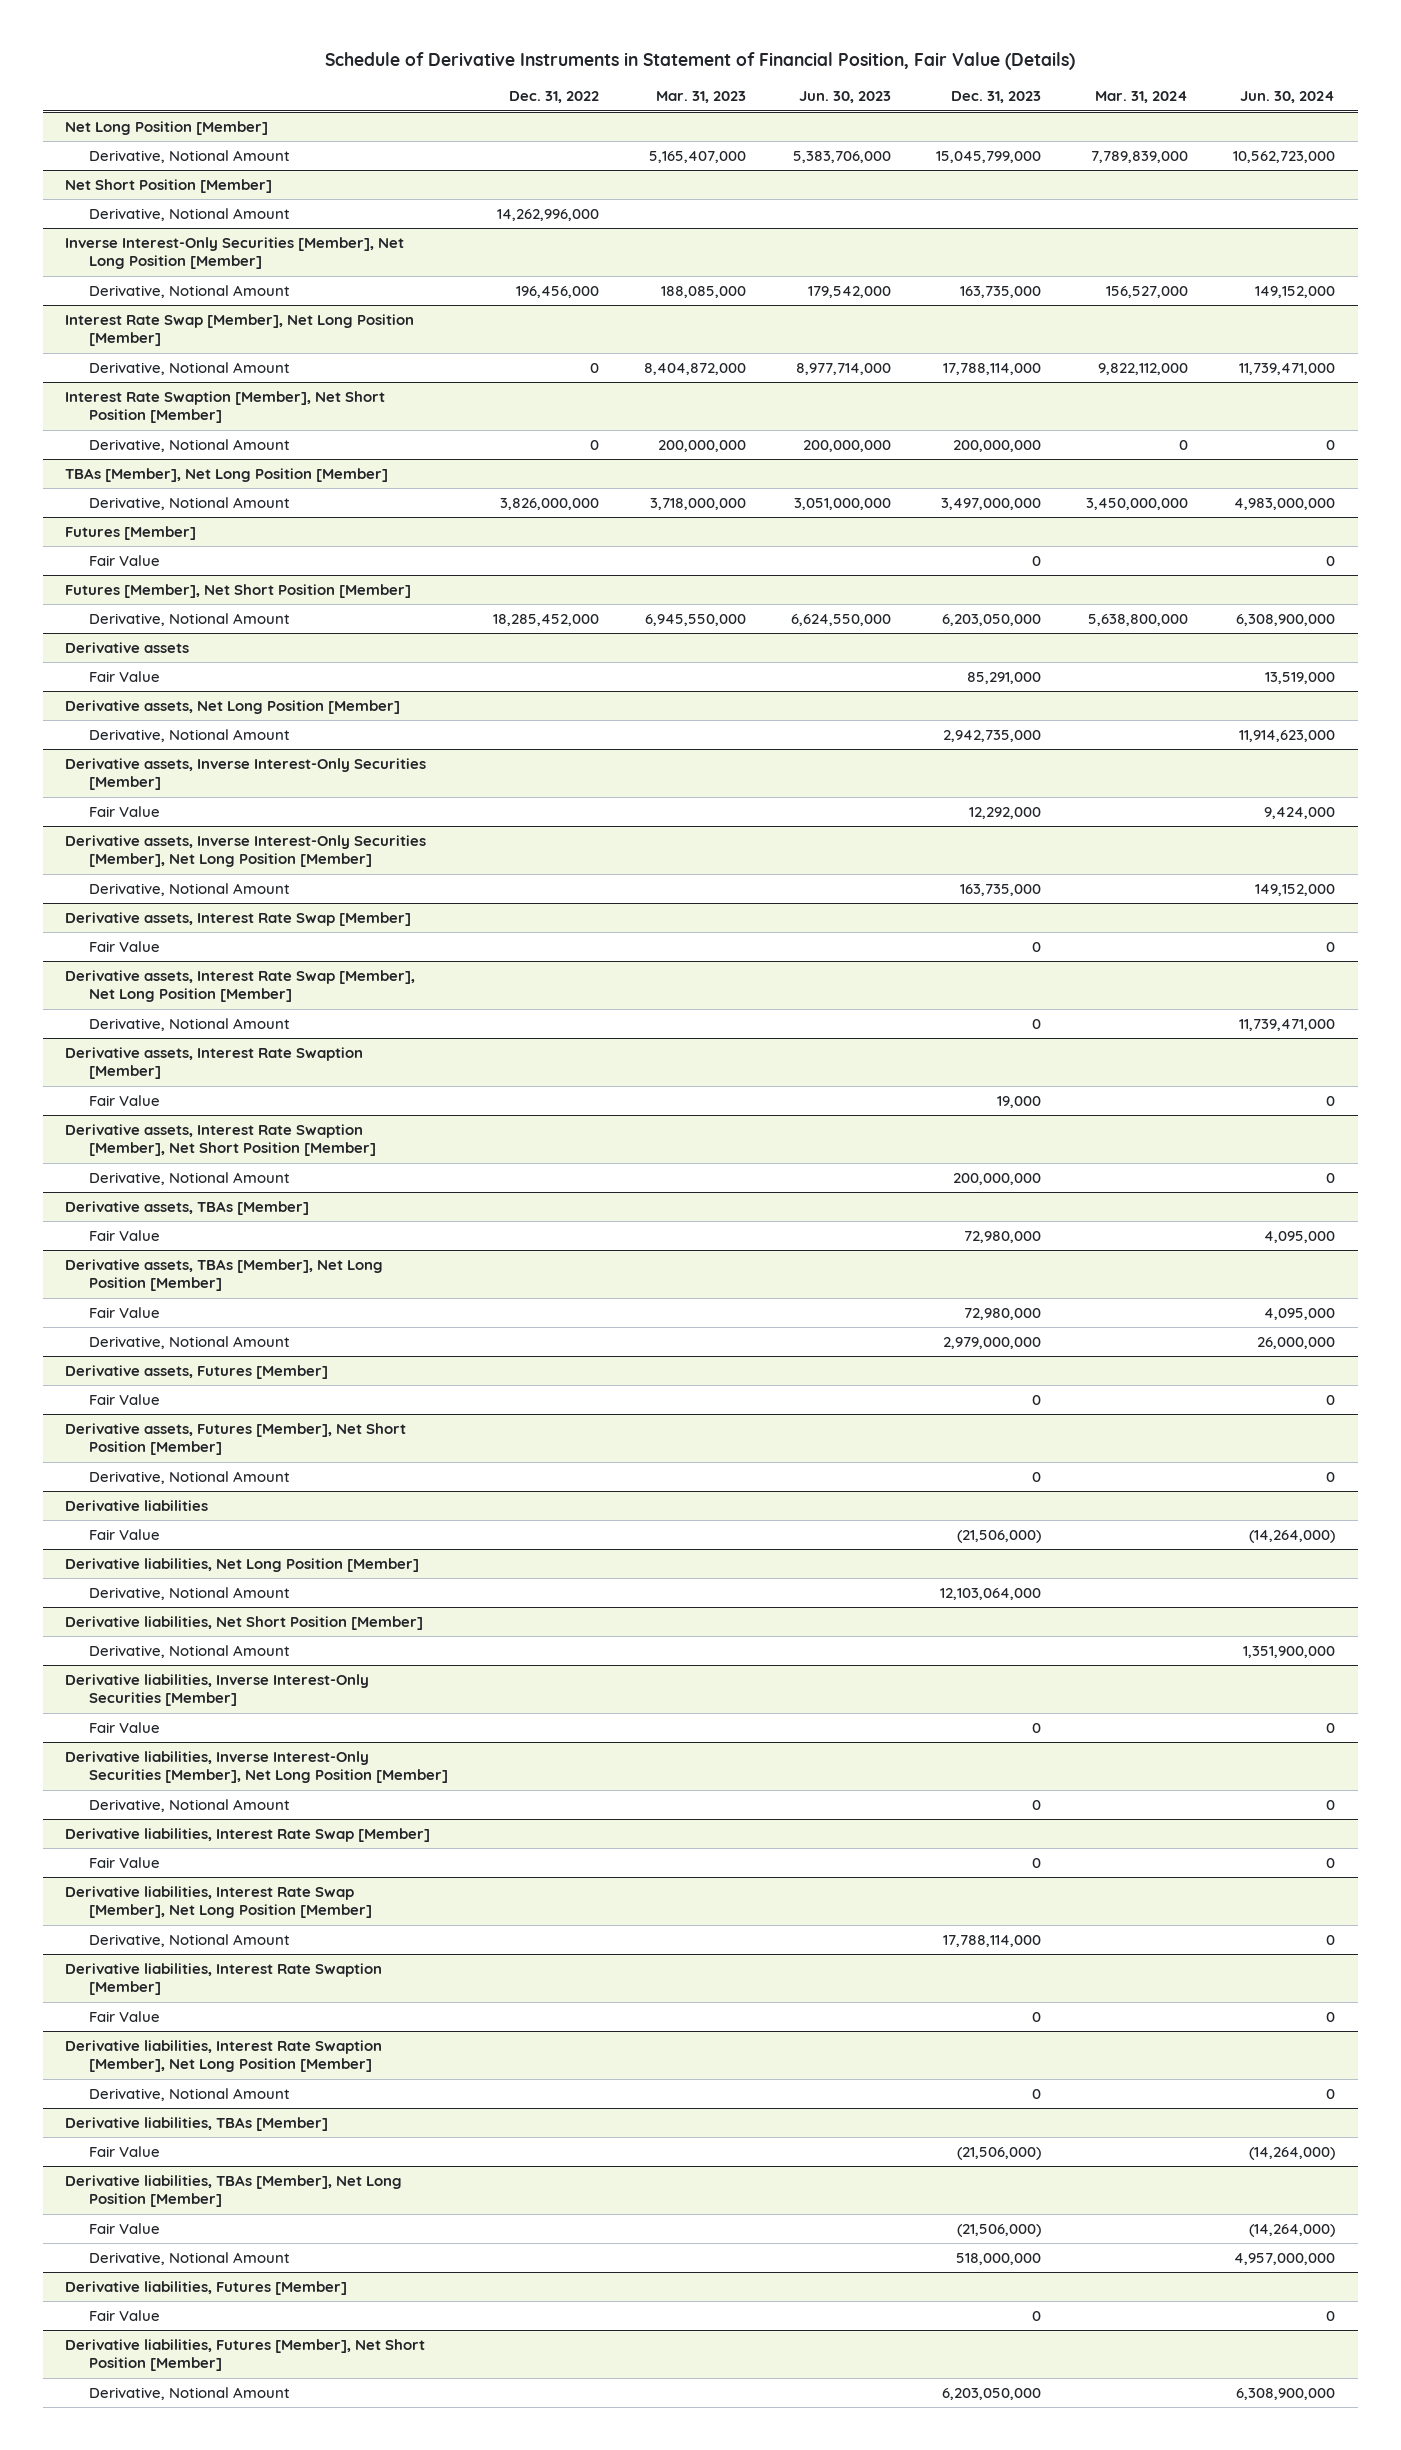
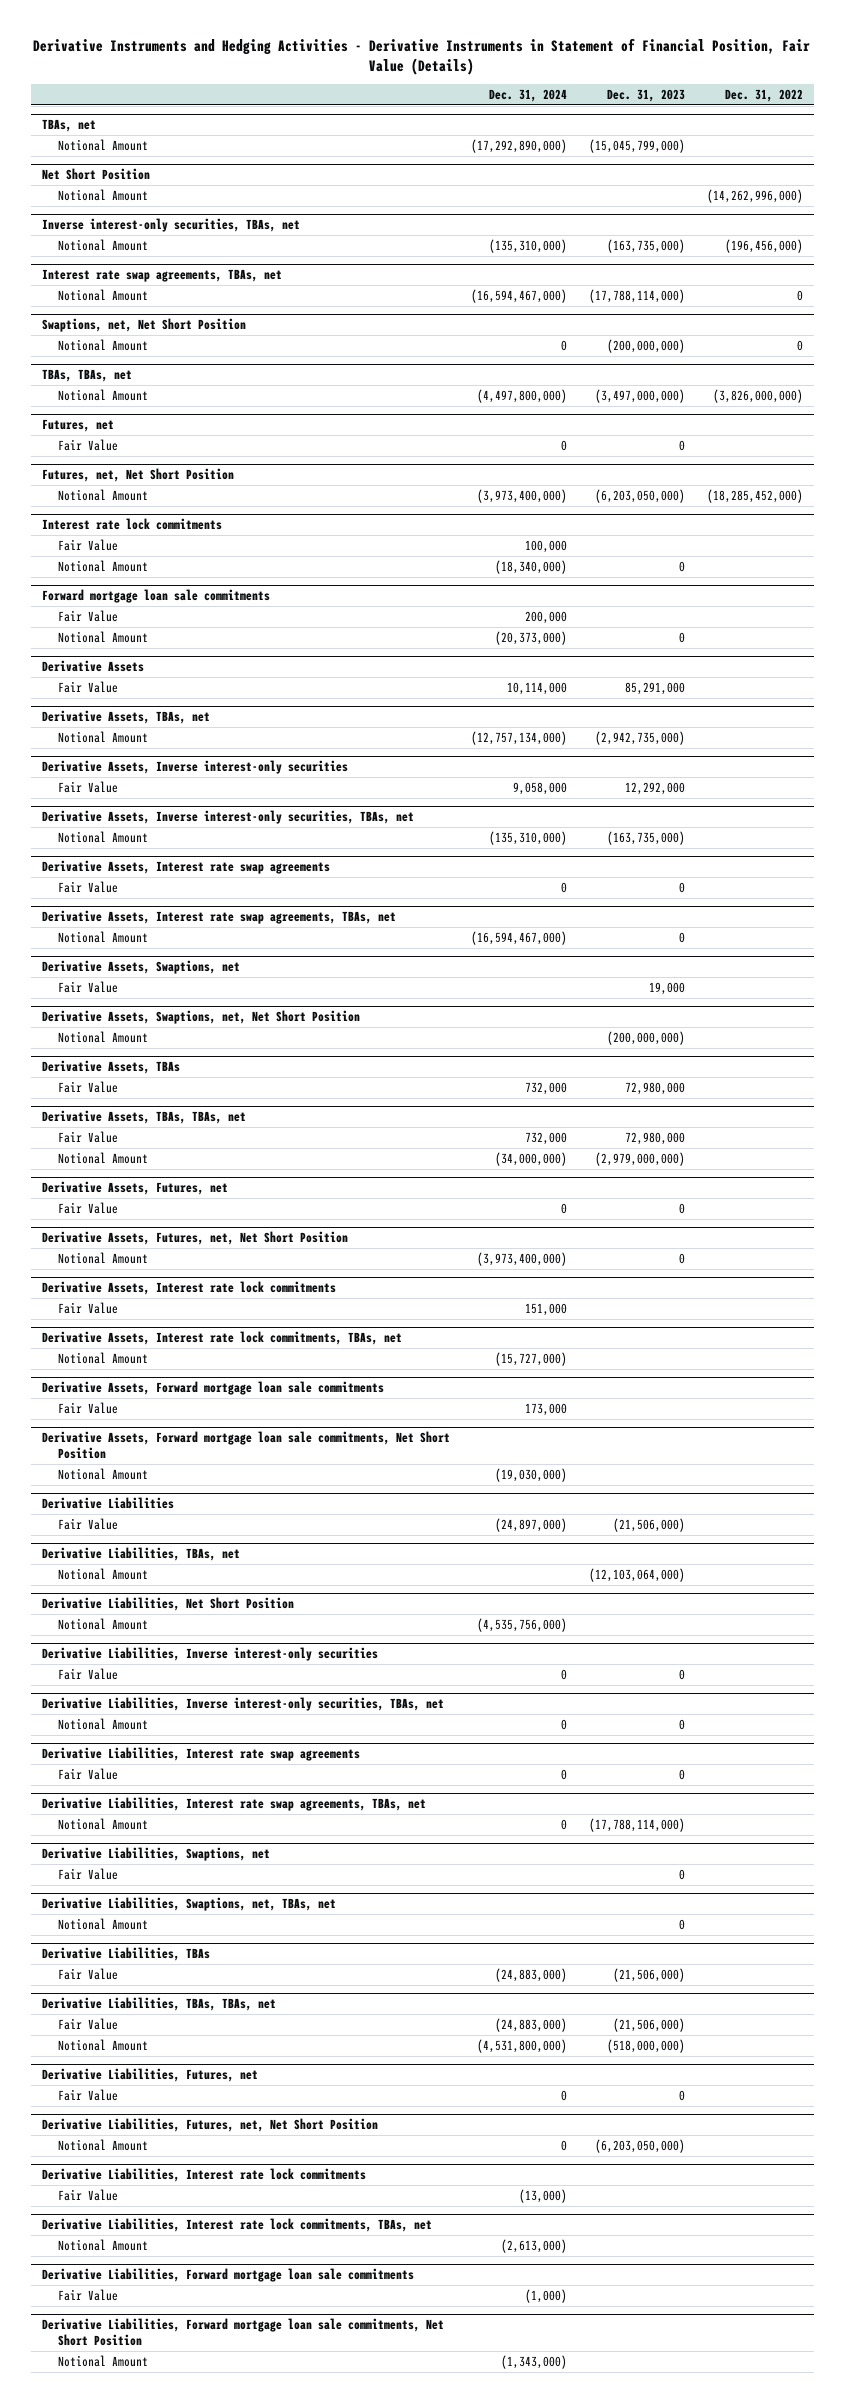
- Schedule of Derivative Instruments in Statement of Financial Position, Fair Value (Details)
+ Derivative Instruments and Hedging Activities - Derivative Instruments in Statement of Financial Position, Fair Value (Details)
- | Dec. 31, 2022 | Mar. 31, 2023 | Jun. 30, 2023 | Dec. 31, 2023 | Mar. 31, 2024 | Jun. 30, 2024
+ | Dec. 31, 2024 | Dec. 31, 2023 | Dec. 31, 2022
- Net Long Position [Member]
- Derivative, Notional Amount | | 5,165,407,000 | 5,383,706,000 | 15,045,799,000 | 7,789,839,000 | 10,562,723,000
- Net Short Position [Member]
- Derivative, Notional Amount | 14,262,996,000 | | | | |
- Inverse Interest-Only Securities [Member], Net Long Position [Member]
- Derivative, Notional Amount | 196,456,000 | 188,085,000 | 179,542,000 | 163,735,000 | 156,527,000 | 149,152,000
- Interest Rate Swap [Member], Net Long Position [Member]
- Derivative, Notional Amount | 0 | 8,404,872,000 | 8,977,714,000 | 17,788,114,000 | 9,822,112,000 | 11,739,471,000
- Interest Rate Swaption [Member], Net Short Position [Member]
- Derivative, Notional Amount | 0 | 200,000,000 | 200,000,000 | 200,000,000 | 0 | 0
- TBAs [Member], Net Long Position [Member]
- Derivative, Notional Amount | 3,826,000,000 | 3,718,000,000 | 3,051,000,000 | 3,497,000,000 | 3,450,000,000 | 4,983,000,000
- Futures [Member]
+ TBAs, net
+ Notional Amount | (17,292,890,000) | (15,045,799,000) |
+ Net Short Position
+ Notional Amount | | | (14,262,996,000)
+ Inverse interest-only securities, TBAs, net
+ Notional Amount | (135,310,000) | (163,735,000) | (196,456,000)
+ Interest rate swap agreements, TBAs, net
+ Notional Amount | (16,594,467,000) | (17,788,114,000) | 0
+ Swaptions, net, Net Short Position
+ Notional Amount | 0 | (200,000,000) | 0
+ TBAs, TBAs, net
+ Notional Amount | (4,497,800,000) | (3,497,000,000) | (3,826,000,000)
+ Futures, net
- Futures [Member], Net Short Position [Member]
- Derivative, Notional Amount | 18,285,452,000 | 6,945,550,000 | 6,624,550,000 | 6,203,050,000 | 5,638,800,000 | 6,308,900,000
- Derivative assets
+ Futures, net, Net Short Position
+ Notional Amount | (3,973,400,000) | (6,203,050,000) | (18,285,452,000)
+ Interest rate lock commitments
+ Fair Value | 100,000 | |
+ Notional Amount | (18,340,000) | 0 |
+ Forward mortgage loan sale commitments
+ Fair Value | 200,000 | |
+ Notional Amount | (20,373,000) | 0 |
+ Derivative Assets
- Derivative assets, Net Long Position [Member]
- Derivative, Notional Amount | | | | 2,942,735,000 | | 11,914,623,000
- Derivative assets, Inverse Interest-Only Securities [Member]
+ Derivative Assets, TBAs, net
+ Notional Amount | (12,757,134,000) | (2,942,735,000) |
+ Derivative Assets, Inverse interest-only securities
- Derivative assets, Inverse Interest-Only Securities [Member], Net Long Position [Member]
- Derivative, Notional Amount | | | | 163,735,000 | | 149,152,000
- Derivative assets, Interest Rate Swap [Member]
+ Derivative Assets, Inverse interest-only securities, TBAs, net
+ Notional Amount | (135,310,000) | (163,735,000) |
+ Derivative Assets, Interest rate swap agreements
- Derivative assets, Interest Rate Swap [Member], Net Long Position [Member]
- Derivative, Notional Amount | | | | 0 | | 11,739,471,000
- Derivative assets, Interest Rate Swaption [Member]
+ Derivative Assets, Interest rate swap agreements, TBAs, net
+ Notional Amount | (16,594,467,000) | 0 |
+ Derivative Assets, Swaptions, net
- Derivative assets, Interest Rate Swaption [Member], Net Short Position [Member]
- Derivative, Notional Amount | | | | 200,000,000 | | 0
- Derivative assets, TBAs [Member]
+ Derivative Assets, Swaptions, net, Net Short Position
+ Notional Amount | | (200,000,000) |
+ Derivative Assets, TBAs
- Derivative assets, TBAs [Member], Net Long Position [Member]
+ Derivative Assets, TBAs, TBAs, net
- Derivative, Notional Amount | | | | 2,979,000,000 | | 26,000,000
- Derivative assets, Futures [Member]
+ Notional Amount | (34,000,000) | (2,979,000,000) |
+ Derivative Assets, Futures, net
- Derivative assets, Futures [Member], Net Short Position [Member]
- Derivative, Notional Amount | | | | 0 | | 0
- Derivative liabilities
+ Derivative Assets, Futures, net, Net Short Position
+ Notional Amount | (3,973,400,000) | 0 |
+ Derivative Assets, Interest rate lock commitments
+ Fair Value | 151,000 | |
+ Derivative Assets, Interest rate lock commitments, TBAs, net
+ Notional Amount | (15,727,000) | |
+ Derivative Assets, Forward mortgage loan sale commitments
+ Fair Value | 173,000 | |
+ Derivative Assets, Forward mortgage loan sale commitments, Net Short Position
+ Notional Amount | (19,030,000) | |
+ Derivative Liabilities
- Derivative liabilities, Net Long Position [Member]
- Derivative, Notional Amount | | | | 12,103,064,000 | |
- Derivative liabilities, Net Short Position [Member]
- Derivative, Notional Amount | | | | | | 1,351,900,000
- Derivative liabilities, Inverse Interest-Only Securities [Member]
+ Derivative Liabilities, TBAs, net
+ Notional Amount | | (12,103,064,000) |
+ Derivative Liabilities, Net Short Position
+ Notional Amount | (4,535,756,000) | |
+ Derivative Liabilities, Inverse interest-only securities
- Derivative liabilities, Inverse Interest-Only Securities [Member], Net Long Position [Member]
- Derivative, Notional Amount | | | | 0 | | 0
- Derivative liabilities, Interest Rate Swap [Member]
+ Derivative Liabilities, Inverse interest-only securities, TBAs, net
+ Notional Amount | 0 | 0 |
+ Derivative Liabilities, Interest rate swap agreements
- Derivative liabilities, Interest Rate Swap [Member], Net Long Position [Member]
- Derivative, Notional Amount | | | | 17,788,114,000 | | 0
- Derivative liabilities, Interest Rate Swaption [Member]
+ Derivative Liabilities, Interest rate swap agreements, TBAs, net
+ Notional Amount | 0 | (17,788,114,000) |
+ Derivative Liabilities, Swaptions, net
- Derivative liabilities, Interest Rate Swaption [Member], Net Long Position [Member]
- Derivative, Notional Amount | | | | 0 | | 0
- Derivative liabilities, TBAs [Member]
+ Derivative Liabilities, Swaptions, net, TBAs, net
+ Notional Amount | | 0 |
+ Derivative Liabilities, TBAs
- Derivative liabilities, TBAs [Member], Net Long Position [Member]
+ Derivative Liabilities, TBAs, TBAs, net
- Derivative, Notional Amount | | | | 518,000,000 | | 4,957,000,000
- Derivative liabilities, Futures [Member]
+ Notional Amount | (4,531,800,000) | (518,000,000) |
+ Derivative Liabilities, Futures, net
- Derivative liabilities, Futures [Member], Net Short Position [Member]
- Derivative, Notional Amount | | | | 6,203,050,000 | | 6,308,900,000
+ Derivative Liabilities, Futures, net, Net Short Position
+ Notional Amount | 0 | (6,203,050,000) |
+ Derivative Liabilities, Interest rate lock commitments
+ Fair Value | (13,000) | |
+ Derivative Liabilities, Interest rate lock commitments, TBAs, net
+ Notional Amount | (2,613,000) | |
+ Derivative Liabilities, Forward mortgage loan sale commitments
+ Fair Value | (1,000) | |
+ Derivative Liabilities, Forward mortgage loan sale commitments, Net Short Position
+ Notional Amount | (1,343,000) | |

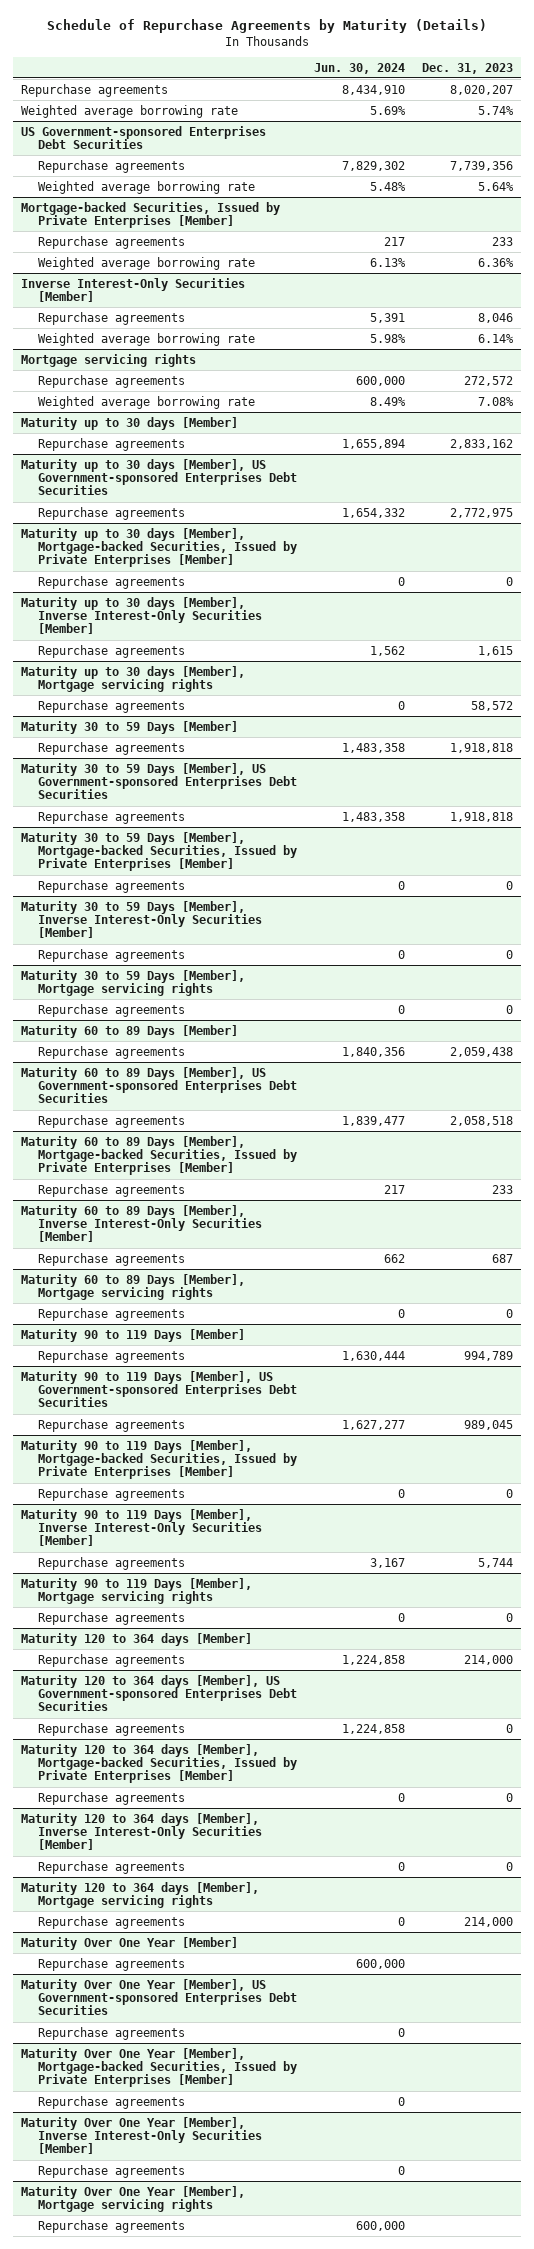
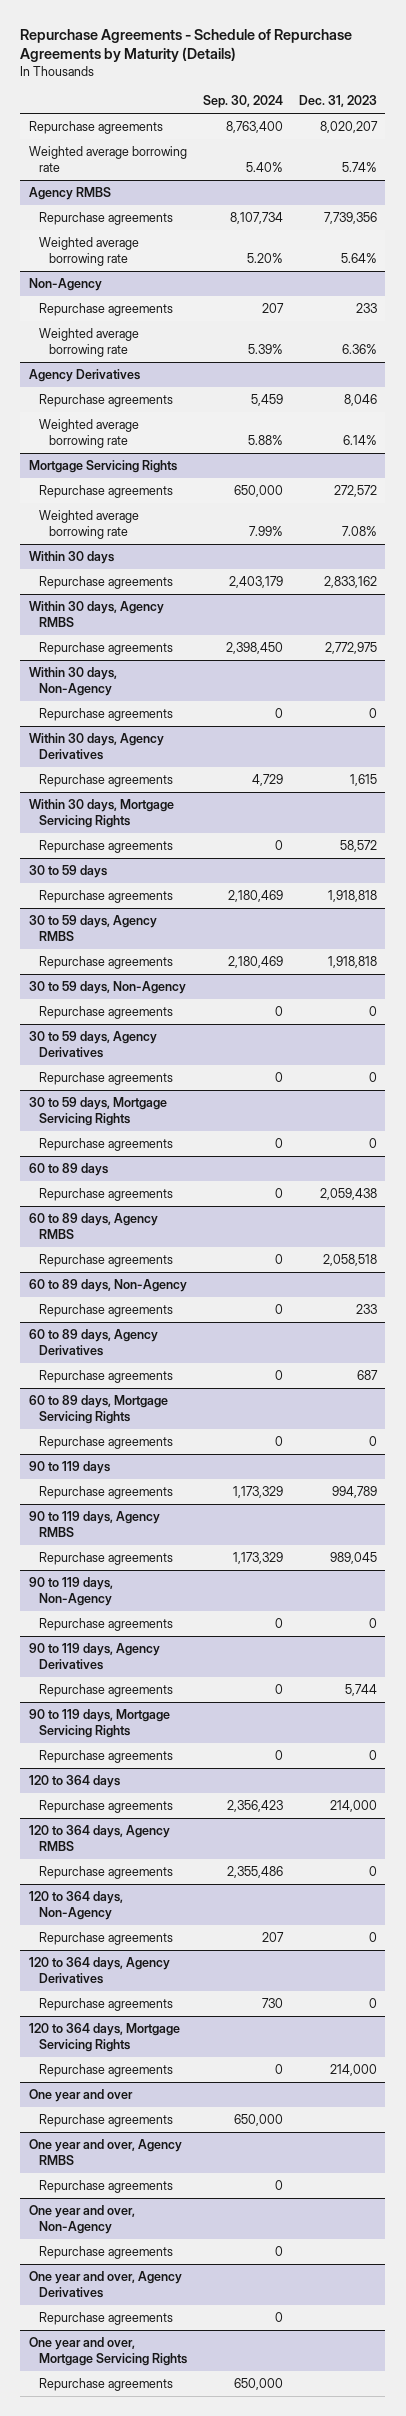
- Schedule of Repurchase Agreements by Maturity (Details)
+ Repurchase Agreements - Schedule of Repurchase Agreements by Maturity (Details)
- | Jun. 30, 2024 | Dec. 31, 2023
+ | Sep. 30, 2024 | Dec. 31, 2023
- US Government-sponsored Enterprises Debt Securities
+ Agency RMBS
- Mortgage-backed Securities, Issued by Private Enterprises [Member]
+ Non-Agency
- Inverse Interest-Only Securities [Member]
+ Agency Derivatives
- Mortgage servicing rights
+ Mortgage Servicing Rights
- Maturity up to 30 days [Member]
+ Within 30 days
- Maturity up to 30 days [Member], US Government-sponsored Enterprises Debt Securities
+ Within 30 days, Agency RMBS
- Maturity up to 30 days [Member], Mortgage-backed Securities, Issued by Private Enterprises [Member]
+ Within 30 days, Non-Agency
- Maturity up to 30 days [Member], Inverse Interest-Only Securities [Member]
+ Within 30 days, Agency Derivatives
- Maturity up to 30 days [Member], Mortgage servicing rights
+ Within 30 days, Mortgage Servicing Rights
- Maturity 30 to 59 Days [Member]
+ 30 to 59 days
- Maturity 30 to 59 Days [Member], US Government-sponsored Enterprises Debt Securities
+ 30 to 59 days, Agency RMBS
- Maturity 30 to 59 Days [Member], Mortgage-backed Securities, Issued by Private Enterprises [Member]
+ 30 to 59 days, Non-Agency
- Maturity 30 to 59 Days [Member], Inverse Interest-Only Securities [Member]
+ 30 to 59 days, Agency Derivatives
- Maturity 30 to 59 Days [Member], Mortgage servicing rights
+ 30 to 59 days, Mortgage Servicing Rights
- Maturity 60 to 89 Days [Member]
+ 60 to 89 days
- Maturity 60 to 89 Days [Member], US Government-sponsored Enterprises Debt Securities
+ 60 to 89 days, Agency RMBS
- Maturity 60 to 89 Days [Member], Mortgage-backed Securities, Issued by Private Enterprises [Member]
+ 60 to 89 days, Non-Agency
- Maturity 60 to 89 Days [Member], Inverse Interest-Only Securities [Member]
+ 60 to 89 days, Agency Derivatives
- Maturity 60 to 89 Days [Member], Mortgage servicing rights
+ 60 to 89 days, Mortgage Servicing Rights
- Maturity 90 to 119 Days [Member]
+ 90 to 119 days
- Maturity 90 to 119 Days [Member], US Government-sponsored Enterprises Debt Securities
+ 90 to 119 days, Agency RMBS
- Maturity 90 to 119 Days [Member], Mortgage-backed Securities, Issued by Private Enterprises [Member]
+ 90 to 119 days, Non-Agency
- Maturity 90 to 119 Days [Member], Inverse Interest-Only Securities [Member]
+ 90 to 119 days, Agency Derivatives
- Maturity 90 to 119 Days [Member], Mortgage servicing rights
+ 90 to 119 days, Mortgage Servicing Rights
- Maturity 120 to 364 days [Member]
+ 120 to 364 days
- Maturity 120 to 364 days [Member], US Government-sponsored Enterprises Debt Securities
+ 120 to 364 days, Agency RMBS
- Maturity 120 to 364 days [Member], Mortgage-backed Securities, Issued by Private Enterprises [Member]
+ 120 to 364 days, Non-Agency
- Maturity 120 to 364 days [Member], Inverse Interest-Only Securities [Member]
+ 120 to 364 days, Agency Derivatives
- Maturity 120 to 364 days [Member], Mortgage servicing rights
+ 120 to 364 days, Mortgage Servicing Rights
- Maturity Over One Year [Member]
+ One year and over
- Maturity Over One Year [Member], US Government-sponsored Enterprises Debt Securities
+ One year and over, Agency RMBS
- Maturity Over One Year [Member], Mortgage-backed Securities, Issued by Private Enterprises [Member]
+ One year and over, Non-Agency
- Maturity Over One Year [Member], Inverse Interest-Only Securities [Member]
+ One year and over, Agency Derivatives
- Maturity Over One Year [Member], Mortgage servicing rights
+ One year and over, Mortgage Servicing Rights

